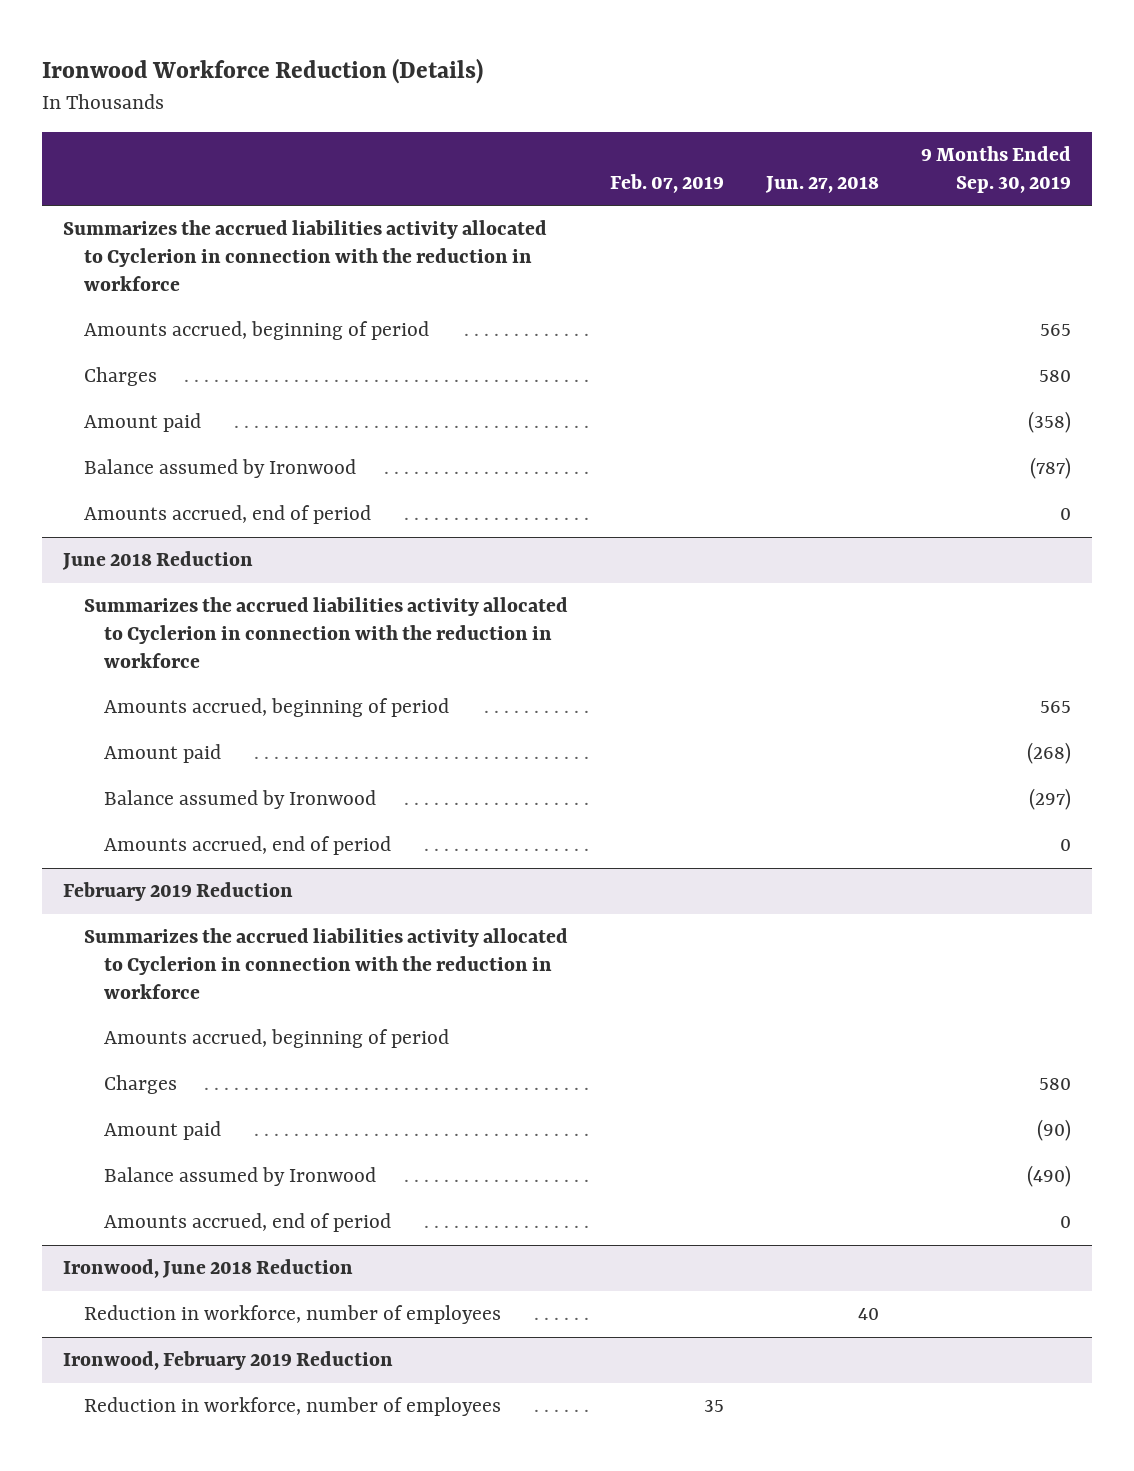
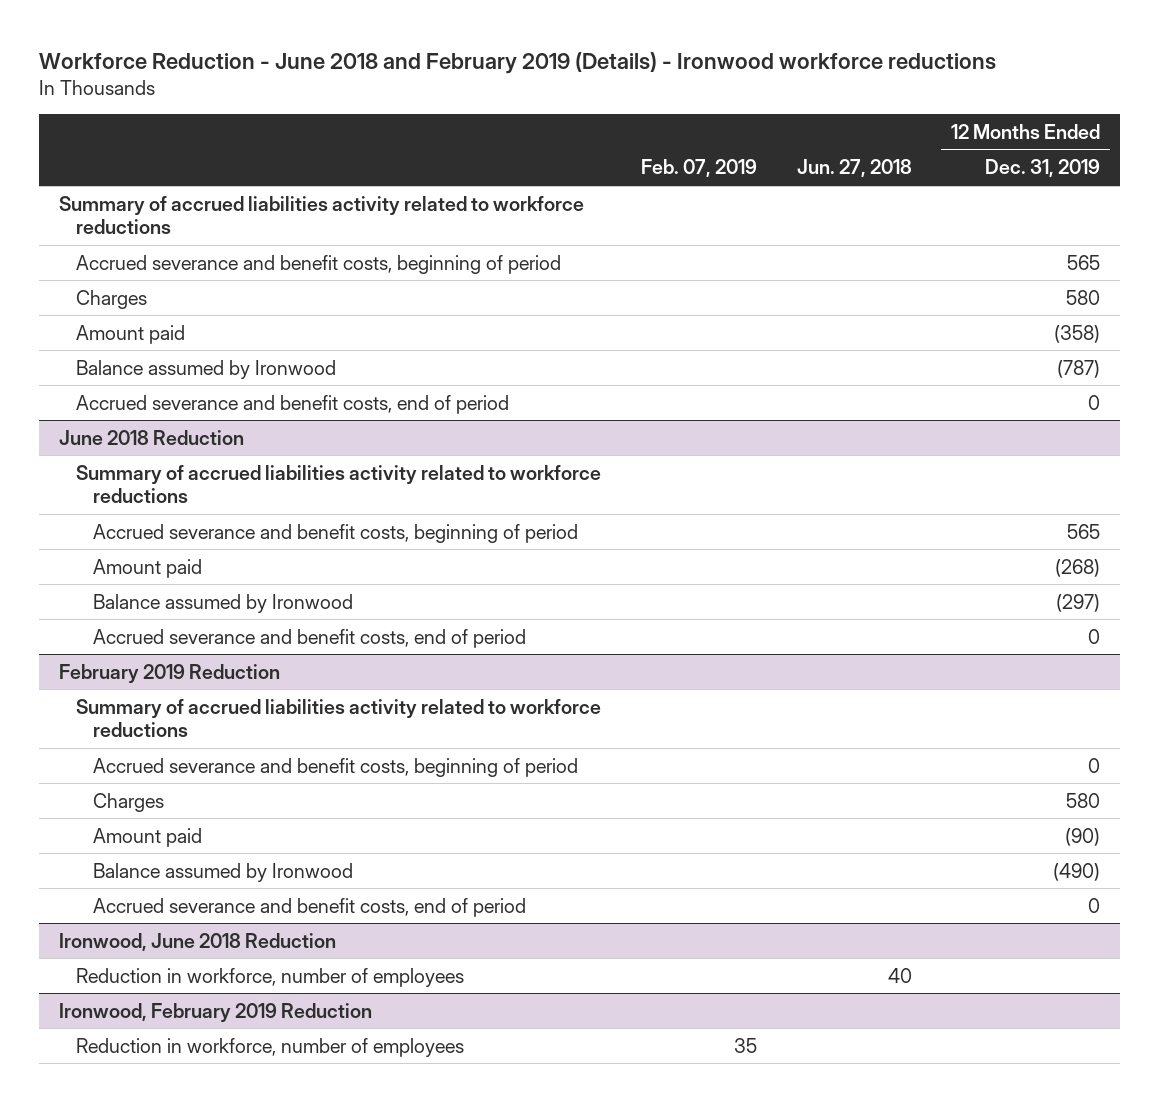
- Ironwood Workforce Reduction (Details)
+ Workforce Reduction - June 2018 and February 2019 (Details) - Ironwood workforce reductions
- | Feb. 07, 2019 | Jun. 27, 2018 | 9 Months Ended Sep. 30, 2019
+ | Feb. 07, 2019 | Jun. 27, 2018 | 12 Months Ended Dec. 31, 2019
- Summarizes the accrued liabilities activity allocated to Cyclerion in connection with the reduction in workforce
- Amounts accrued, beginning of period | | | 565
+ Summary of accrued liabilities activity related to workforce reductions
+ Accrued severance and benefit costs, beginning of period | | | 565
- Amounts accrued, end of period | | | 0
+ Accrued severance and benefit costs, end of period | | | 0
@ June 2018 Reduction
- Summarizes the accrued liabilities activity allocated to Cyclerion in connection with the reduction in workforce
- Amounts accrued, beginning of period | | | 565
+ Summary of accrued liabilities activity related to workforce reductions
+ Accrued severance and benefit costs, beginning of period | | | 565
- Amounts accrued, end of period | | | 0
+ Accrued severance and benefit costs, end of period | | | 0
@ February 2019 Reduction
- Summarizes the accrued liabilities activity allocated to Cyclerion in connection with the reduction in workforce
- Amounts accrued, beginning of period
+ Summary of accrued liabilities activity related to workforce reductions
+ Accrued severance and benefit costs, beginning of period | | | 0
- Amounts accrued, end of period | | | 0
+ Accrued severance and benefit costs, end of period | | | 0

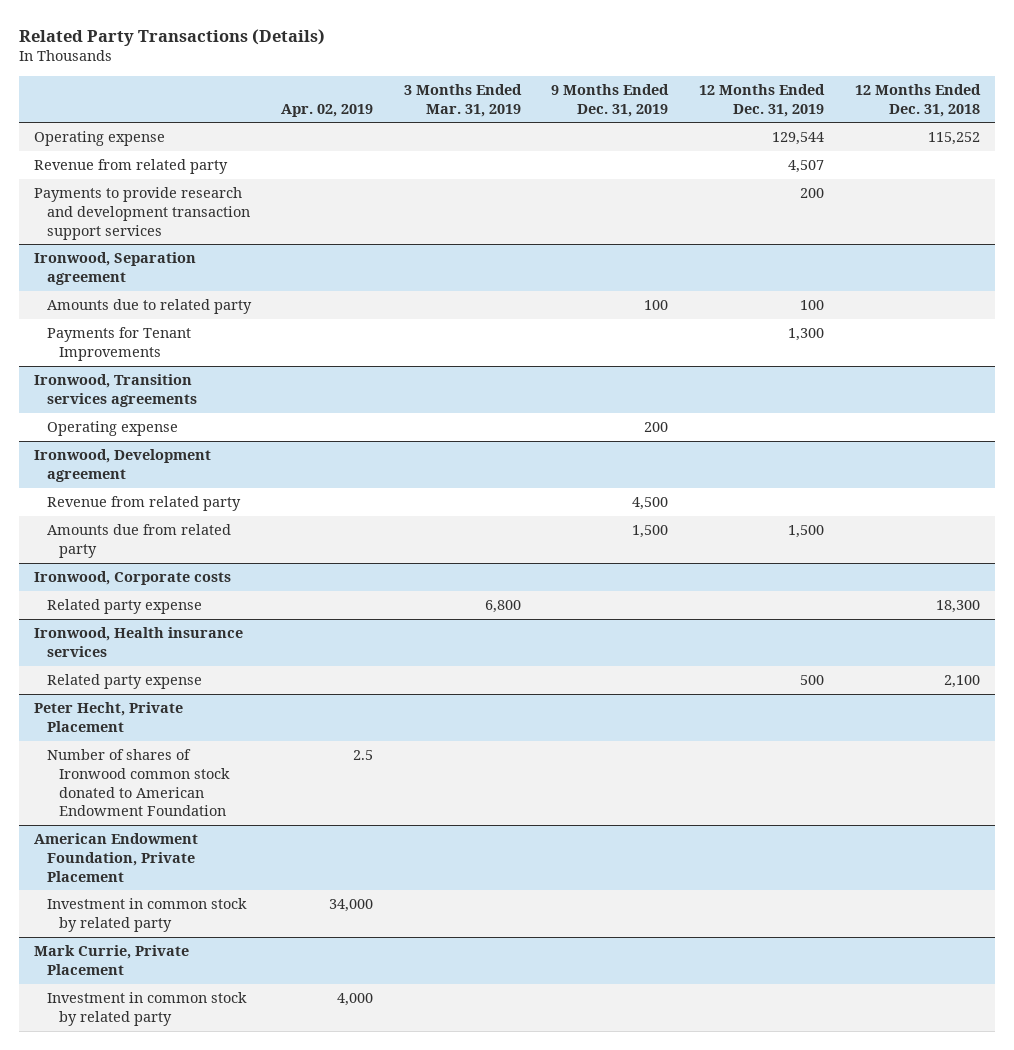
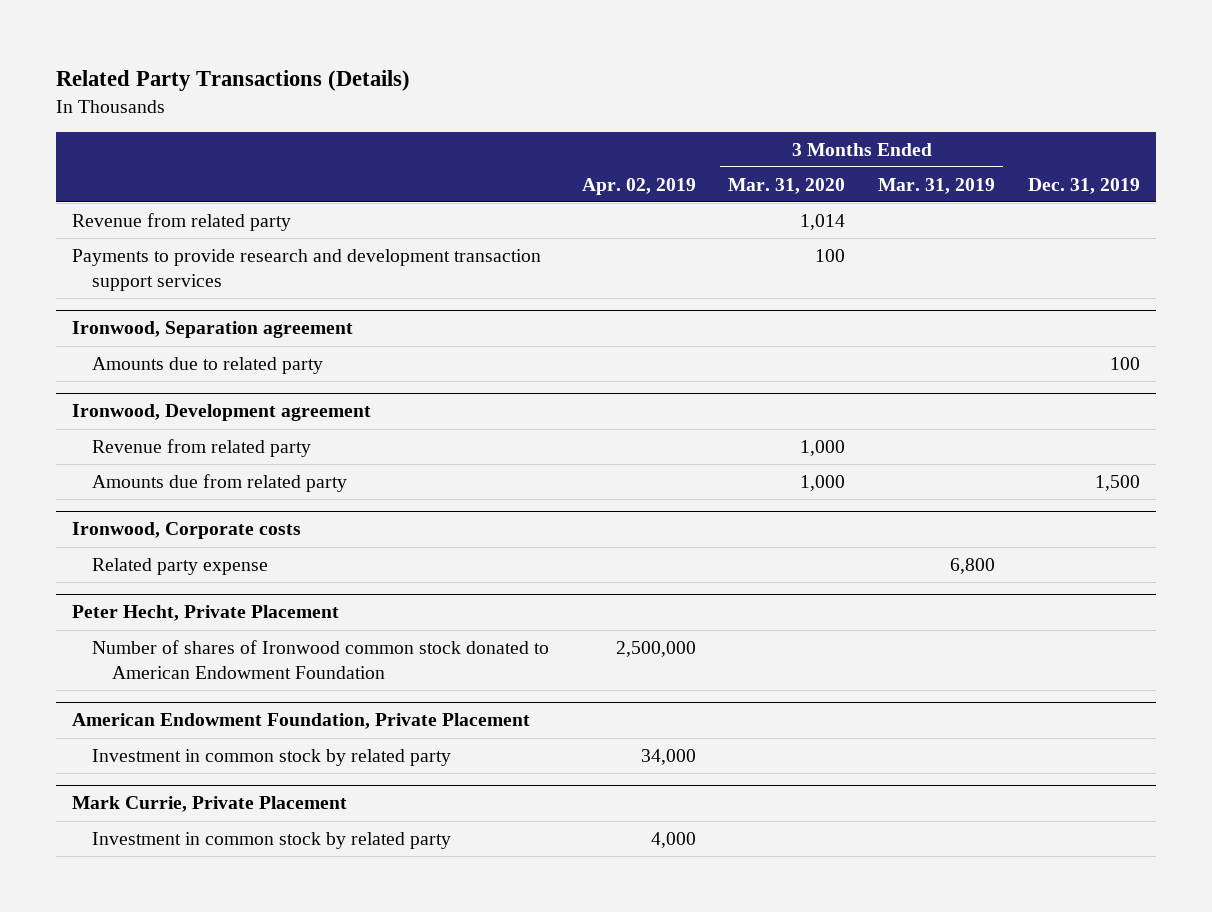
- | Apr. 02, 2019 | 3 Months Ended Mar. 31, 2019 | 9 Months Ended Dec. 31, 2019 | 12 Months Ended Dec. 31, 2019 | 12 Months Ended Dec. 31, 2018
+ | Apr. 02, 2019 | 3 Months Ended Mar. 31, 2020 | 3 Months Ended Mar. 31, 2019 | Dec. 31, 2019
- Operating expense | | | | 129,544 | 115,252
@ Ironwood, Separation agreement
- Payments for Tenant Improvements | | | | 1,300 |
- Ironwood, Transition services agreements
- Operating expense | | | 200 | |
- Ironwood, Health insurance services
- Related party expense | | | | 500 | 2,100
@ Peter Hecht, Private Placement
- Number of shares of Ironwood common stock donated to American Endowment Foundation | 2.5 | | | |
+ Number of shares of Ironwood common stock donated to American Endowment Foundation | 2,500,000 | | |

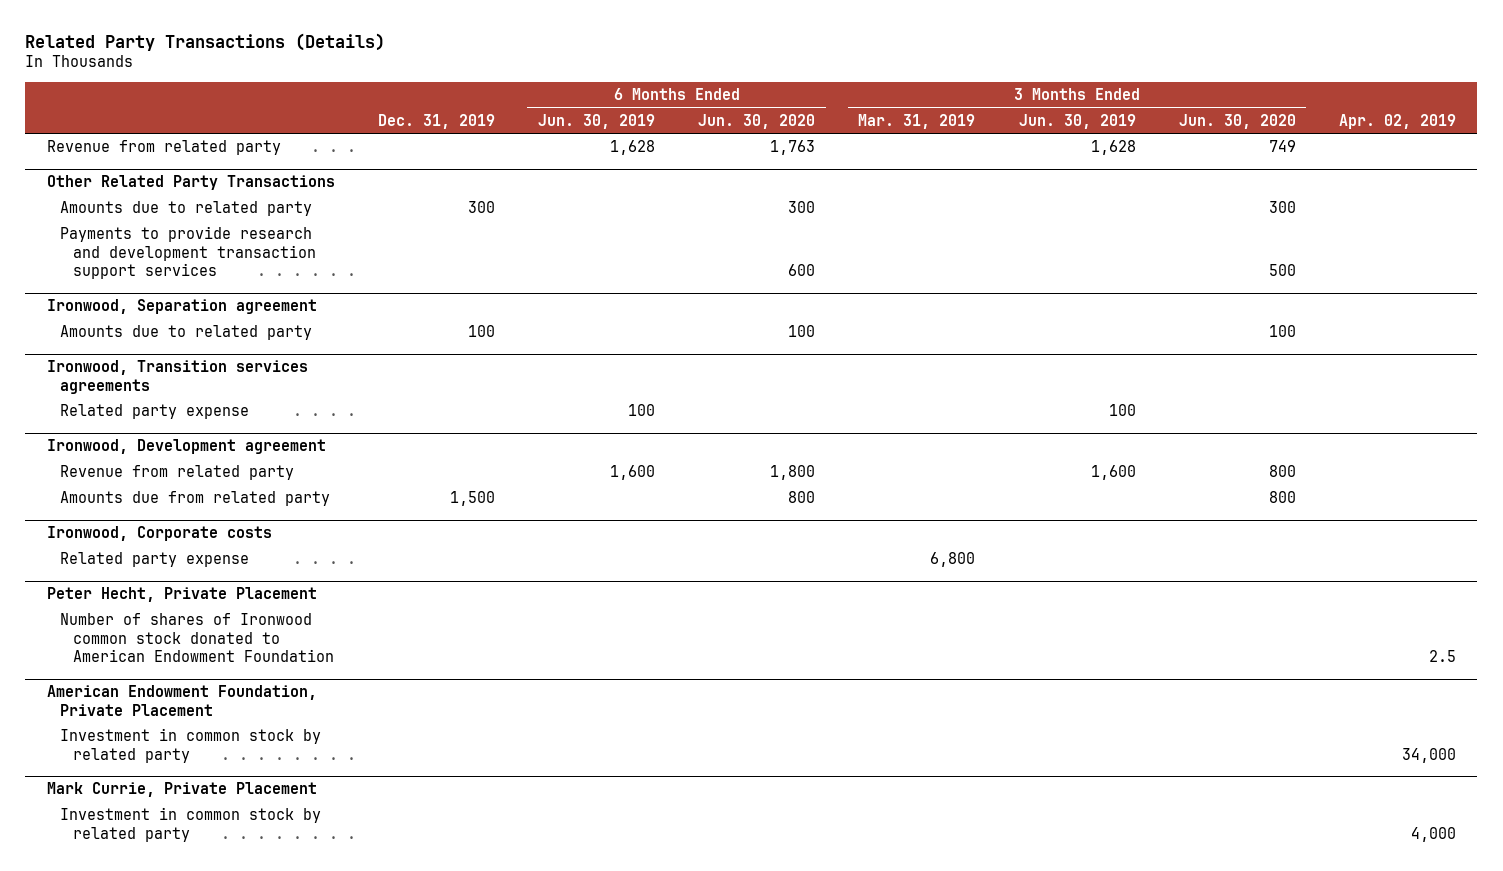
- | Apr. 02, 2019 | 3 Months Ended Mar. 31, 2020 | 3 Months Ended Mar. 31, 2019 | Dec. 31, 2019
+ | Dec. 31, 2019 | 6 Months Ended Jun. 30, 2019 | 6 Months Ended Jun. 30, 2020 | 3 Months Ended Mar. 31, 2019 | 3 Months Ended Jun. 30, 2019 | 3 Months Ended Jun. 30, 2020 | Apr. 02, 2019
- Payments to provide research and development transaction support services | | 100 | |
+ Other Related Party Transactions
+ Amounts due to related party | 300 | | 300 | | | 300 |
+ Payments to provide research and development transaction support services | | | 600 | | | 500 |
+ Ironwood, Transition services agreements
+ Related party expense | | 100 | | | 100 | |
@ Peter Hecht, Private Placement
- Number of shares of Ironwood common stock donated to American Endowment Foundation | 2,500,000 | | |
+ Number of shares of Ironwood common stock donated to American Endowment Foundation | | | | | | | 2.5

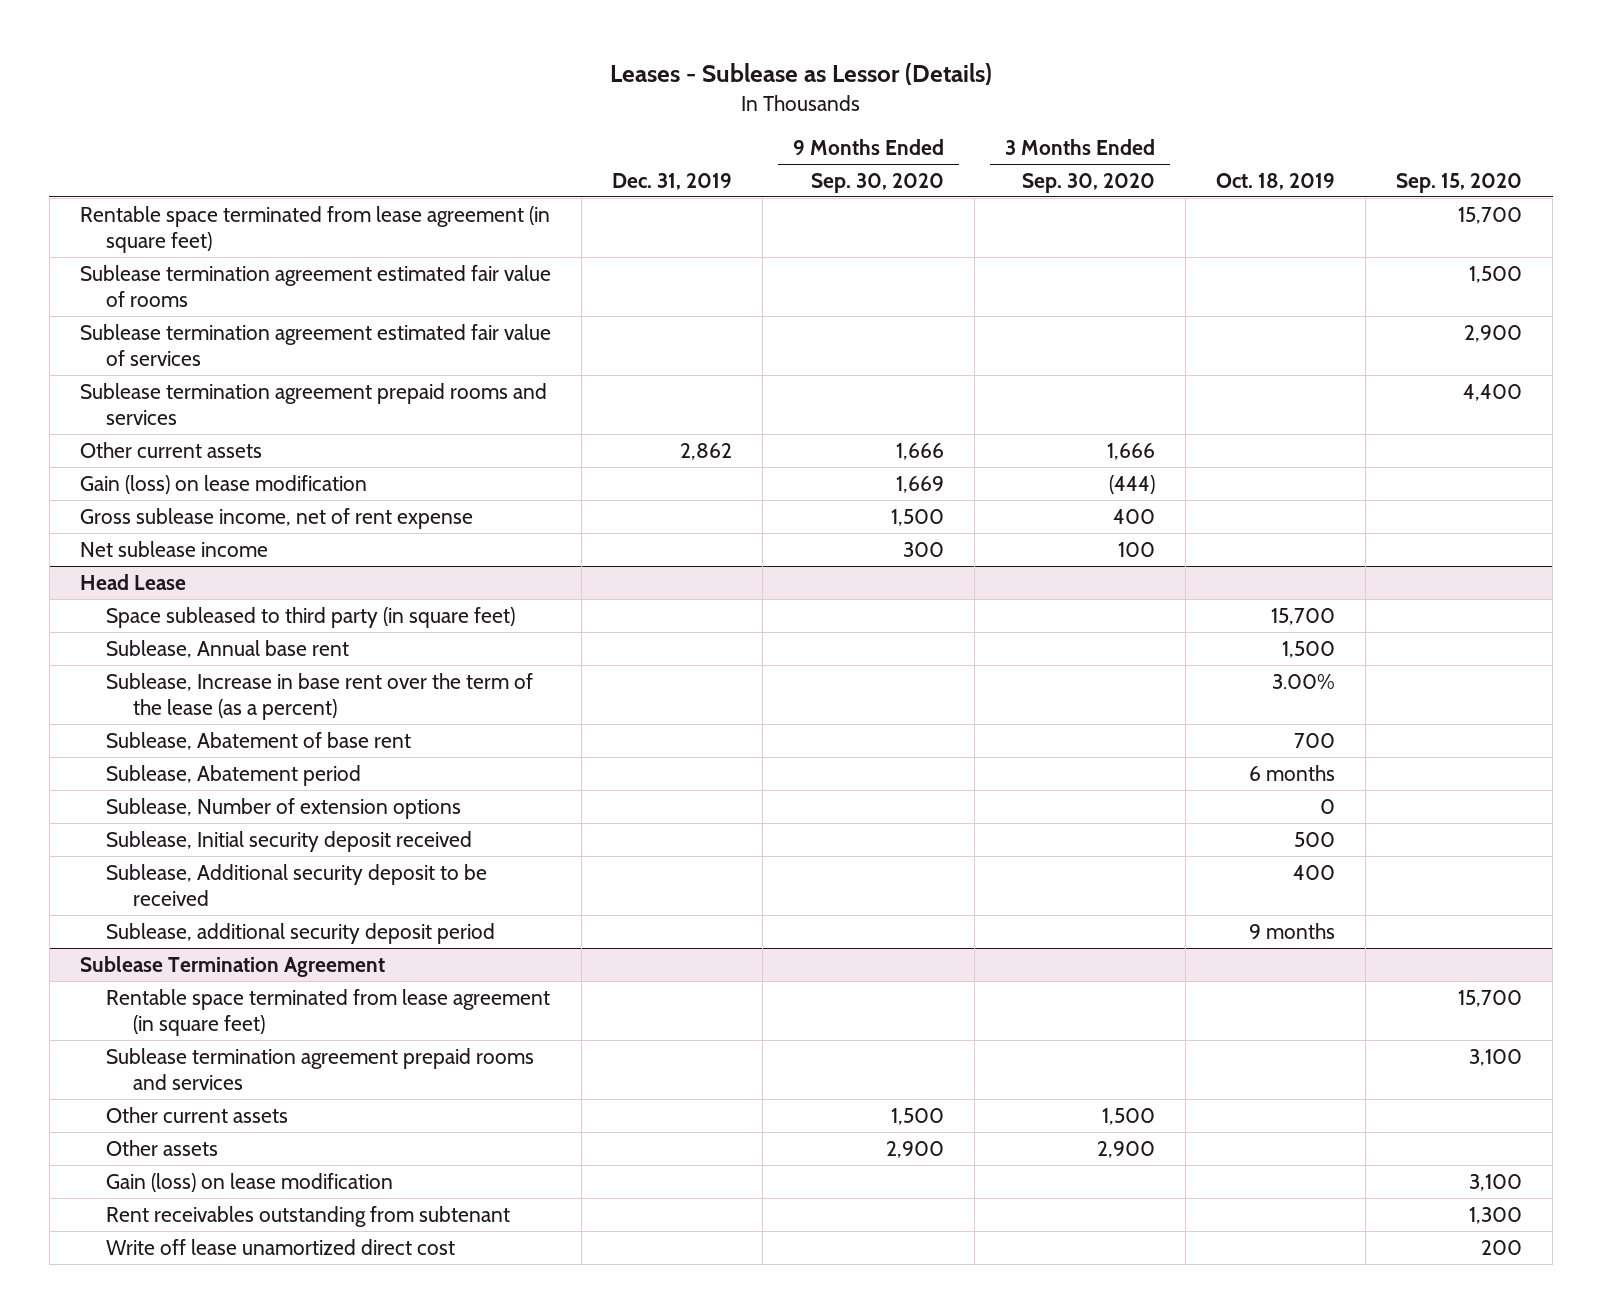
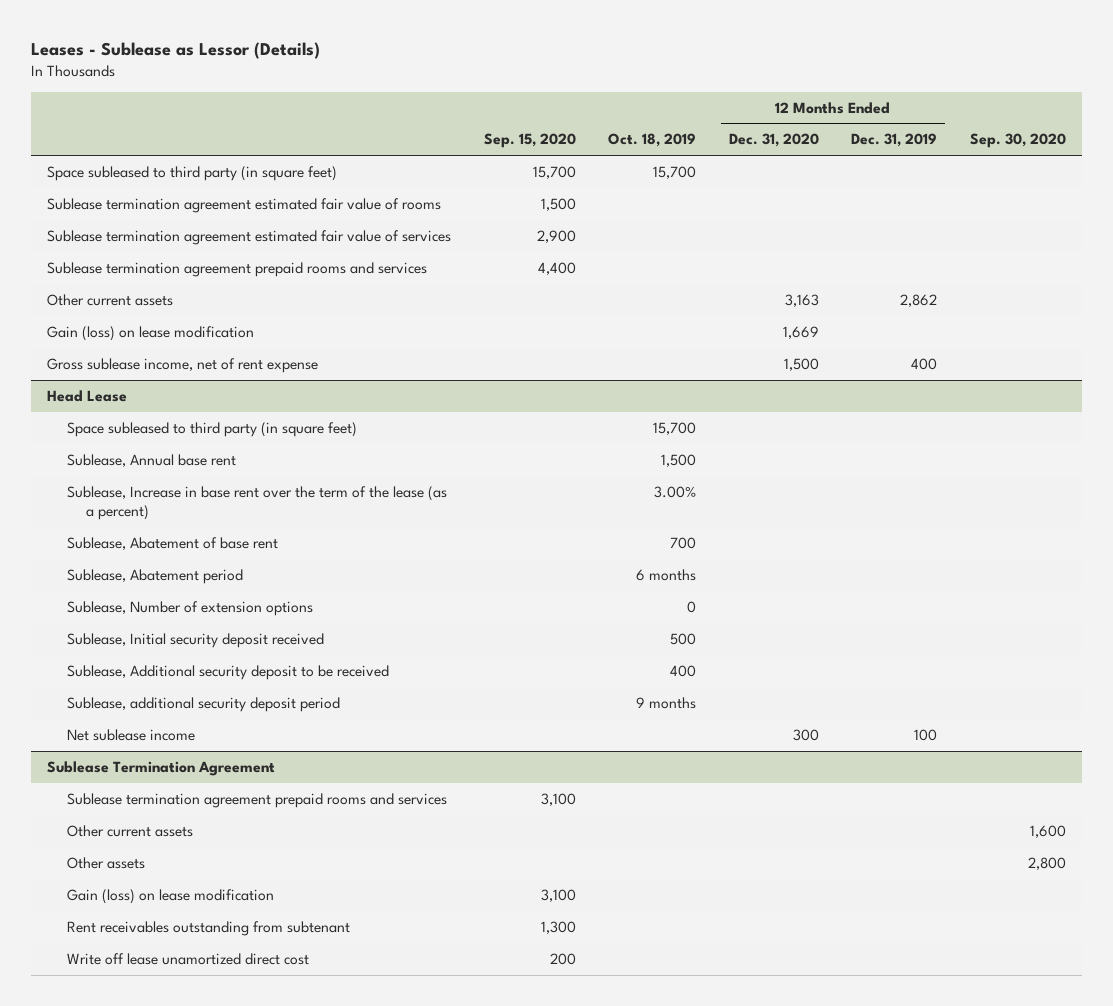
- | Dec. 31, 2019 | 9 Months Ended Sep. 30, 2020 | 3 Months Ended Sep. 30, 2020 | Oct. 18, 2019 | Sep. 15, 2020
+ | Sep. 15, 2020 | Oct. 18, 2019 | 12 Months Ended Dec. 31, 2020 | 12 Months Ended Dec. 31, 2019 | Sep. 30, 2020
- Rentable space terminated from lease agreement (in square feet) | | | | | 15,700
+ Space subleased to third party (in square feet) | 15,700 | 15,700 | | |
- Net sublease income | | 300 | 100 | |
@ Head Lease
+ Net sublease income | | | 300 | 100 |
@ Sublease Termination Agreement
- Rentable space terminated from lease agreement (in square feet) | | | | | 15,700

